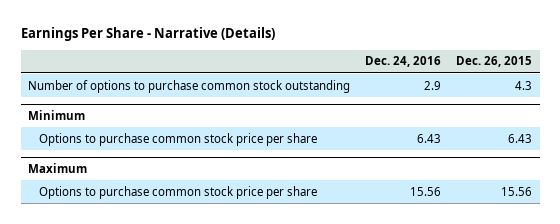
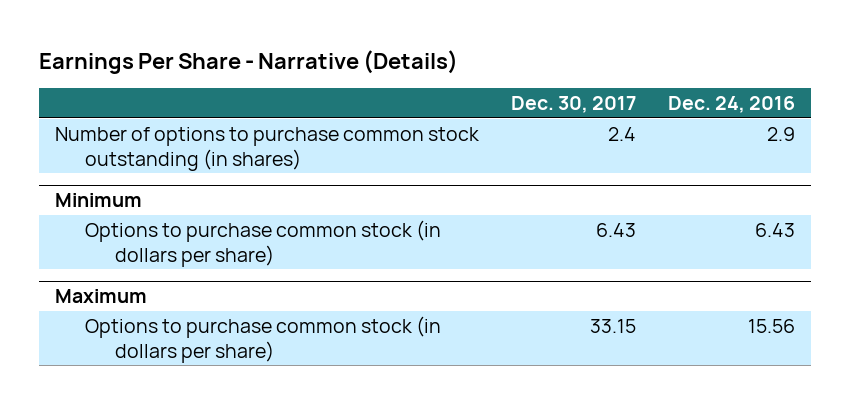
- | Dec. 24, 2016 | Dec. 26, 2015
+ | Dec. 30, 2017 | Dec. 24, 2016
- Number of options to purchase common stock outstanding | 2.9 | 4.3
+ Number of options to purchase common stock outstanding (in shares) | 2.4 | 2.9
@ Minimum
- Options to purchase common stock price per share | 6.43 | 6.43
+ Options to purchase common stock (in dollars per share) | 6.43 | 6.43
@ Maximum
- Options to purchase common stock price per share | 15.56 | 15.56
+ Options to purchase common stock (in dollars per share) | 33.15 | 15.56

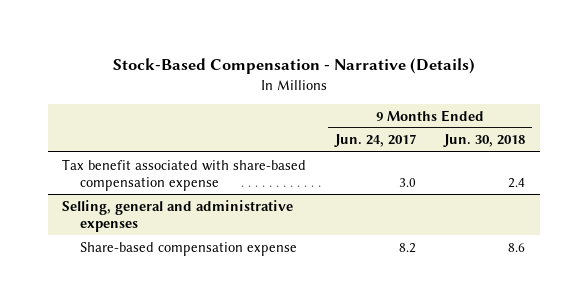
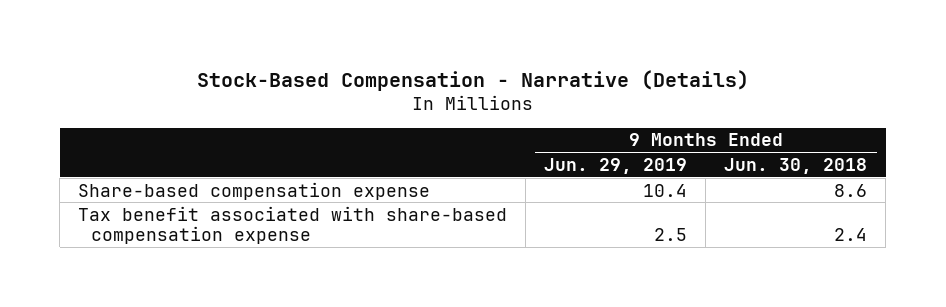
- | 9 Months Ended Jun. 24, 2017 | 9 Months Ended Jun. 30, 2018
+ | 9 Months Ended Jun. 29, 2019 | 9 Months Ended Jun. 30, 2018
- Selling, general and administrative expenses
moved down: Tax benefit associated with share-based compensation expense | 2.5 | 2.4

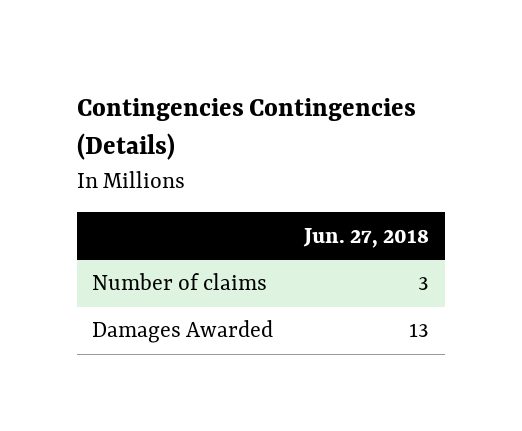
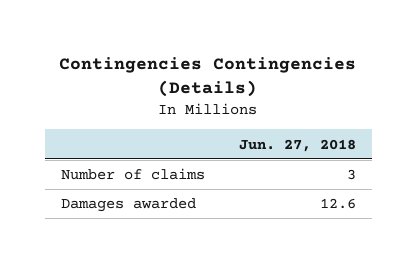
- Damages Awarded | 13
+ Damages awarded | 12.6

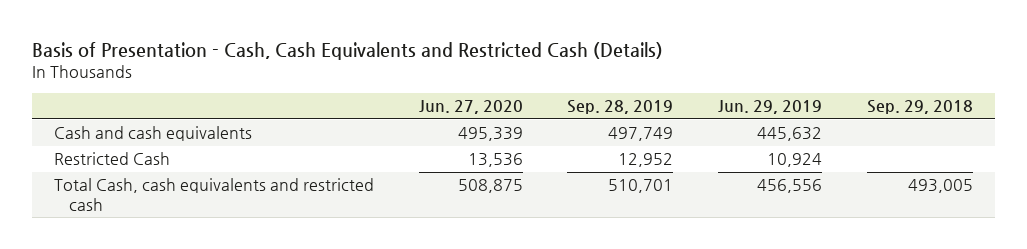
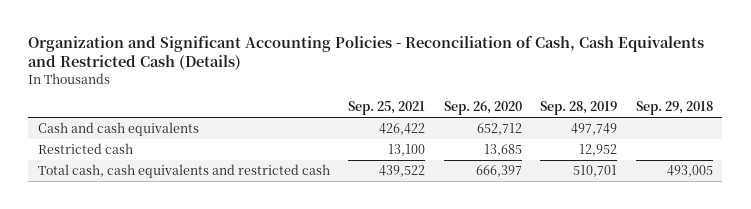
- Basis of Presentation - Cash, Cash Equivalents and Restricted Cash (Details)
+ Organization and Significant Accounting Policies - Reconciliation of Cash, Cash Equivalents and Restricted Cash (Details)
- | Jun. 27, 2020 | Sep. 28, 2019 | Jun. 29, 2019 | Sep. 29, 2018
+ | Sep. 25, 2021 | Sep. 26, 2020 | Sep. 28, 2019 | Sep. 29, 2018
- Restricted Cash | 13,536 | 12,952 | 10,924 |
- Total Cash, cash equivalents and restricted cash | 508,875 | 510,701 | 456,556 | 493,005
+ Restricted cash | 13,100 | 13,685 | 12,952 |
+ Total cash, cash equivalents and restricted cash | 439,522 | 666,397 | 510,701 | 493,005

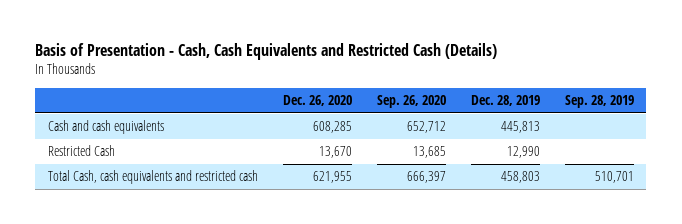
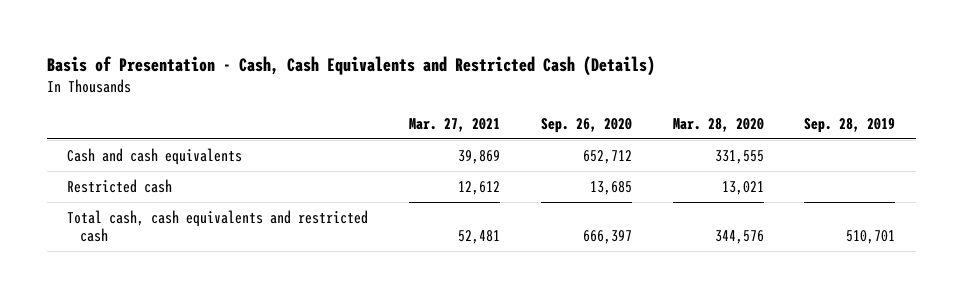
- | Dec. 26, 2020 | Sep. 26, 2020 | Dec. 28, 2019 | Sep. 28, 2019
+ | Mar. 27, 2021 | Sep. 26, 2020 | Mar. 28, 2020 | Sep. 28, 2019
- Restricted Cash | 13,670 | 13,685 | 12,990 |
- Total Cash, cash equivalents and restricted cash | 621,955 | 666,397 | 458,803 | 510,701
+ Restricted cash | 12,612 | 13,685 | 13,021 |
+ Total cash, cash equivalents and restricted cash | 52,481 | 666,397 | 344,576 | 510,701

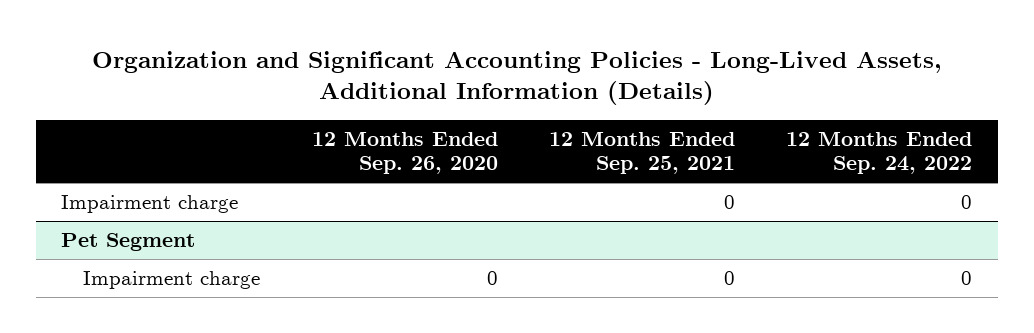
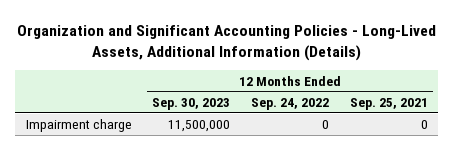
- | 12 Months Ended Sep. 26, 2020 | 12 Months Ended Sep. 25, 2021 | 12 Months Ended Sep. 24, 2022
+ | 12 Months Ended Sep. 30, 2023 | 12 Months Ended Sep. 24, 2022 | 12 Months Ended Sep. 25, 2021
- Pet Segment
- Impairment charge | 0 | 0 | 0

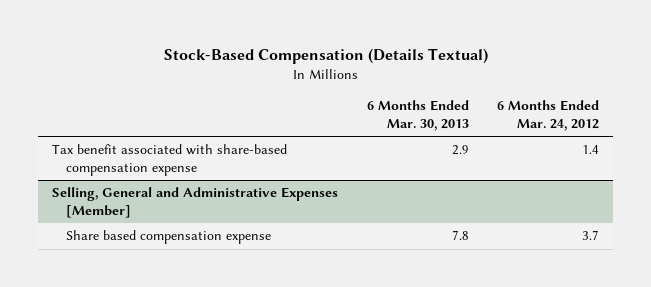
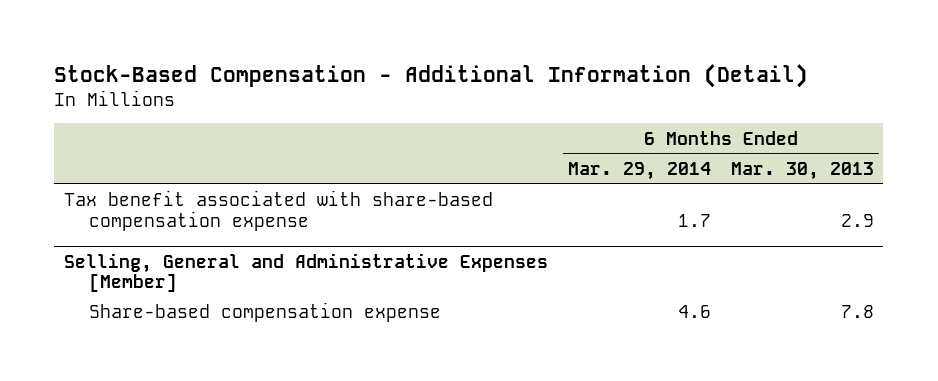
- Stock-Based Compensation (Details Textual)
+ Stock-Based Compensation - Additional Information (Detail)
- | 6 Months Ended Mar. 30, 2013 | 6 Months Ended Mar. 24, 2012
+ | 6 Months Ended Mar. 29, 2014 | 6 Months Ended Mar. 30, 2013
@ Selling, General and Administrative Expenses [Member]
- Share based compensation expense | 7.8 | 3.7
+ Share-based compensation expense | 4.6 | 7.8

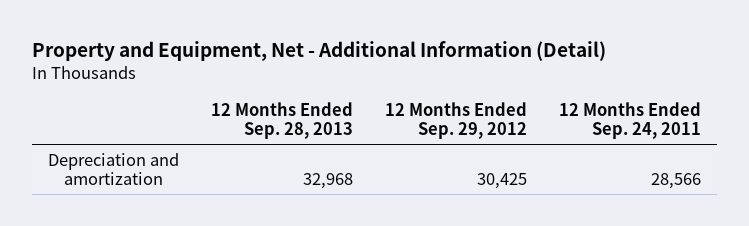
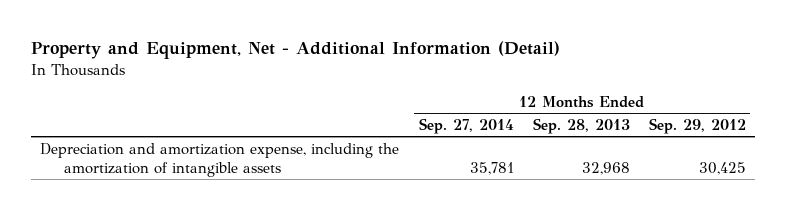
- | 12 Months Ended Sep. 28, 2013 | 12 Months Ended Sep. 29, 2012 | 12 Months Ended Sep. 24, 2011
+ | 12 Months Ended Sep. 27, 2014 | 12 Months Ended Sep. 28, 2013 | 12 Months Ended Sep. 29, 2012
- Depreciation and amortization | 32,968 | 30,425 | 28,566
+ Depreciation and amortization expense, including the amortization of intangible assets | 35,781 | 32,968 | 30,425

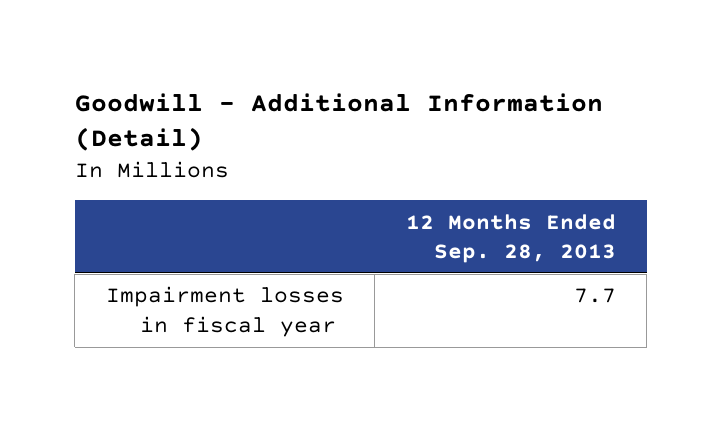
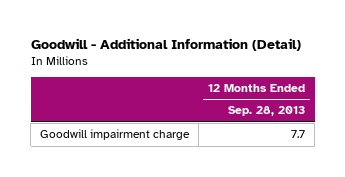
- Impairment losses in fiscal year | 7.7
+ Goodwill impairment charge | 7.7

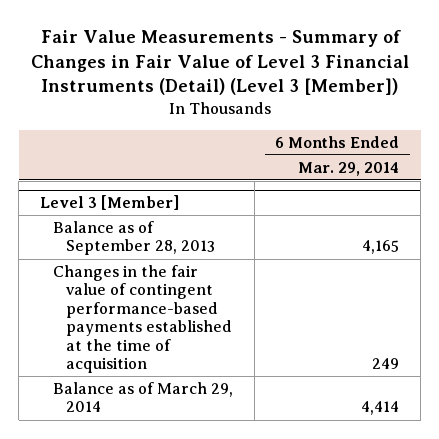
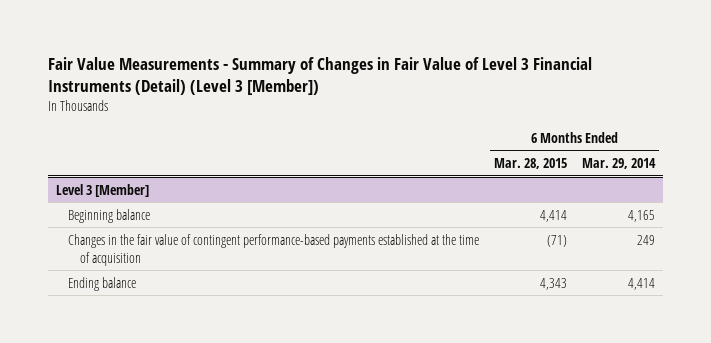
- | 6 Months Ended Mar. 29, 2014
+ | 6 Months Ended Mar. 28, 2015 | 6 Months Ended Mar. 29, 2014
@ Level 3 [Member]
- Balance as of September 28, 2013 | 4,165
+ Beginning balance | 4,414 | 4,165
- Balance as of March 29, 2014 | 4,414
+ Ending balance | 4,343 | 4,414

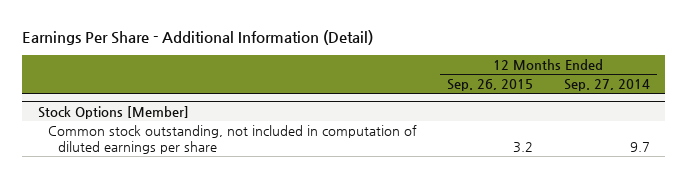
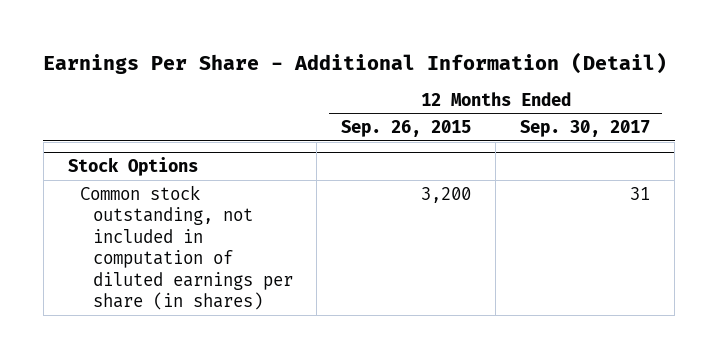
- | 12 Months Ended Sep. 26, 2015 | 12 Months Ended Sep. 27, 2014
+ | 12 Months Ended Sep. 26, 2015 | 12 Months Ended Sep. 30, 2017
- Stock Options [Member]
- Common stock outstanding, not included in computation of diluted earnings per share | 3.2 | 9.7
+ Stock Options
+ Common stock outstanding, not included in computation of diluted earnings per share (in shares) | 3,200 | 31

